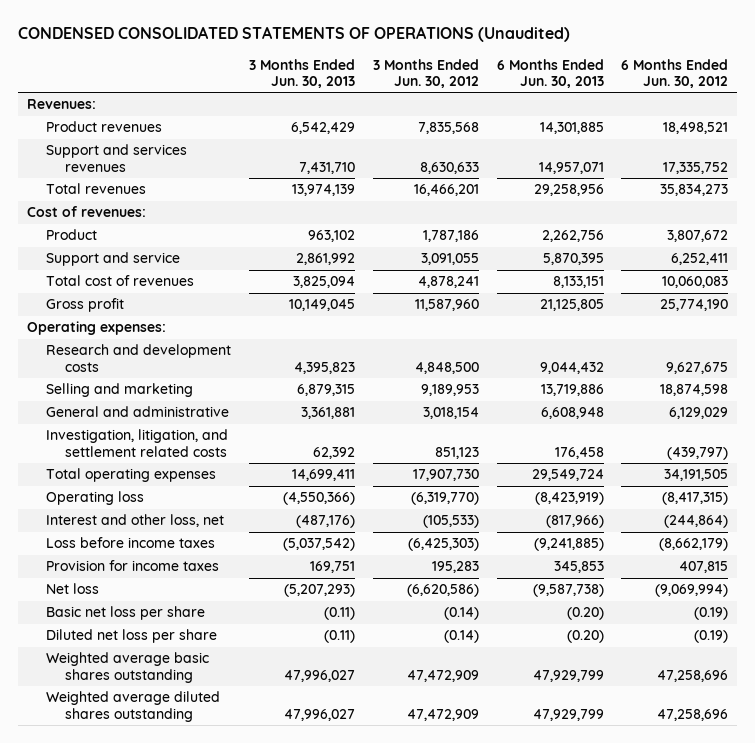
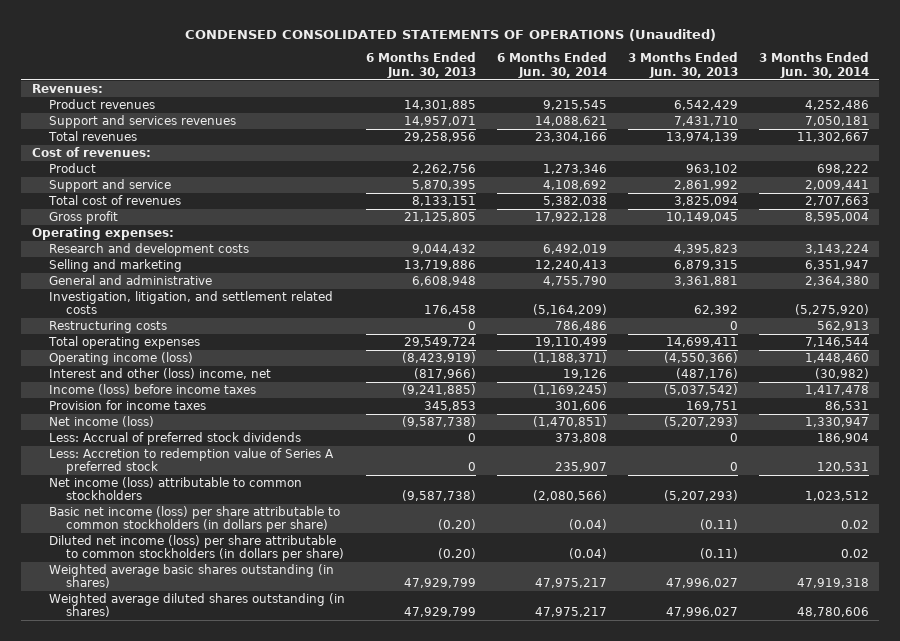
- | 3 Months Ended Jun. 30, 2013 | 3 Months Ended Jun. 30, 2012 | 6 Months Ended Jun. 30, 2013 | 6 Months Ended Jun. 30, 2012
+ | 6 Months Ended Jun. 30, 2013 | 6 Months Ended Jun. 30, 2014 | 3 Months Ended Jun. 30, 2013 | 3 Months Ended Jun. 30, 2014
+ Restructuring costs | 0 | 786,486 | 0 | 562,913
- Operating loss | (4,550,366) | (6,319,770) | (8,423,919) | (8,417,315)
- Interest and other loss, net | (487,176) | (105,533) | (817,966) | (244,864)
- Loss before income taxes | (5,037,542) | (6,425,303) | (9,241,885) | (8,662,179)
+ Operating income (loss) | (8,423,919) | (1,188,371) | (4,550,366) | 1,448,460
+ Interest and other (loss) income, net | (817,966) | 19,126 | (487,176) | (30,982)
+ Income (loss) before income taxes | (9,241,885) | (1,169,245) | (5,037,542) | 1,417,478
- Net loss | (5,207,293) | (6,620,586) | (9,587,738) | (9,069,994)
- Basic net loss per share | (0.11) | (0.14) | (0.20) | (0.19)
- Diluted net loss per share | (0.11) | (0.14) | (0.20) | (0.19)
- Weighted average basic shares outstanding | 47,996,027 | 47,472,909 | 47,929,799 | 47,258,696
- Weighted average diluted shares outstanding | 47,996,027 | 47,472,909 | 47,929,799 | 47,258,696
+ Net income (loss) | (9,587,738) | (1,470,851) | (5,207,293) | 1,330,947
+ Less: Accrual of preferred stock dividends | 0 | 373,808 | 0 | 186,904
+ Less: Accretion to redemption value of Series A preferred stock | 0 | 235,907 | 0 | 120,531
+ Net income (loss) attributable to common stockholders | (9,587,738) | (2,080,566) | (5,207,293) | 1,023,512
+ Basic net income (loss) per share attributable to common stockholders (in dollars per share) | (0.20) | (0.04) | (0.11) | 0.02
+ Diluted net income (loss) per share attributable to common stockholders (in dollars per share) | (0.20) | (0.04) | (0.11) | 0.02
+ Weighted average basic shares outstanding (in shares) | 47,929,799 | 47,975,217 | 47,996,027 | 47,919,318
+ Weighted average diluted shares outstanding (in shares) | 47,929,799 | 47,975,217 | 47,996,027 | 48,780,606

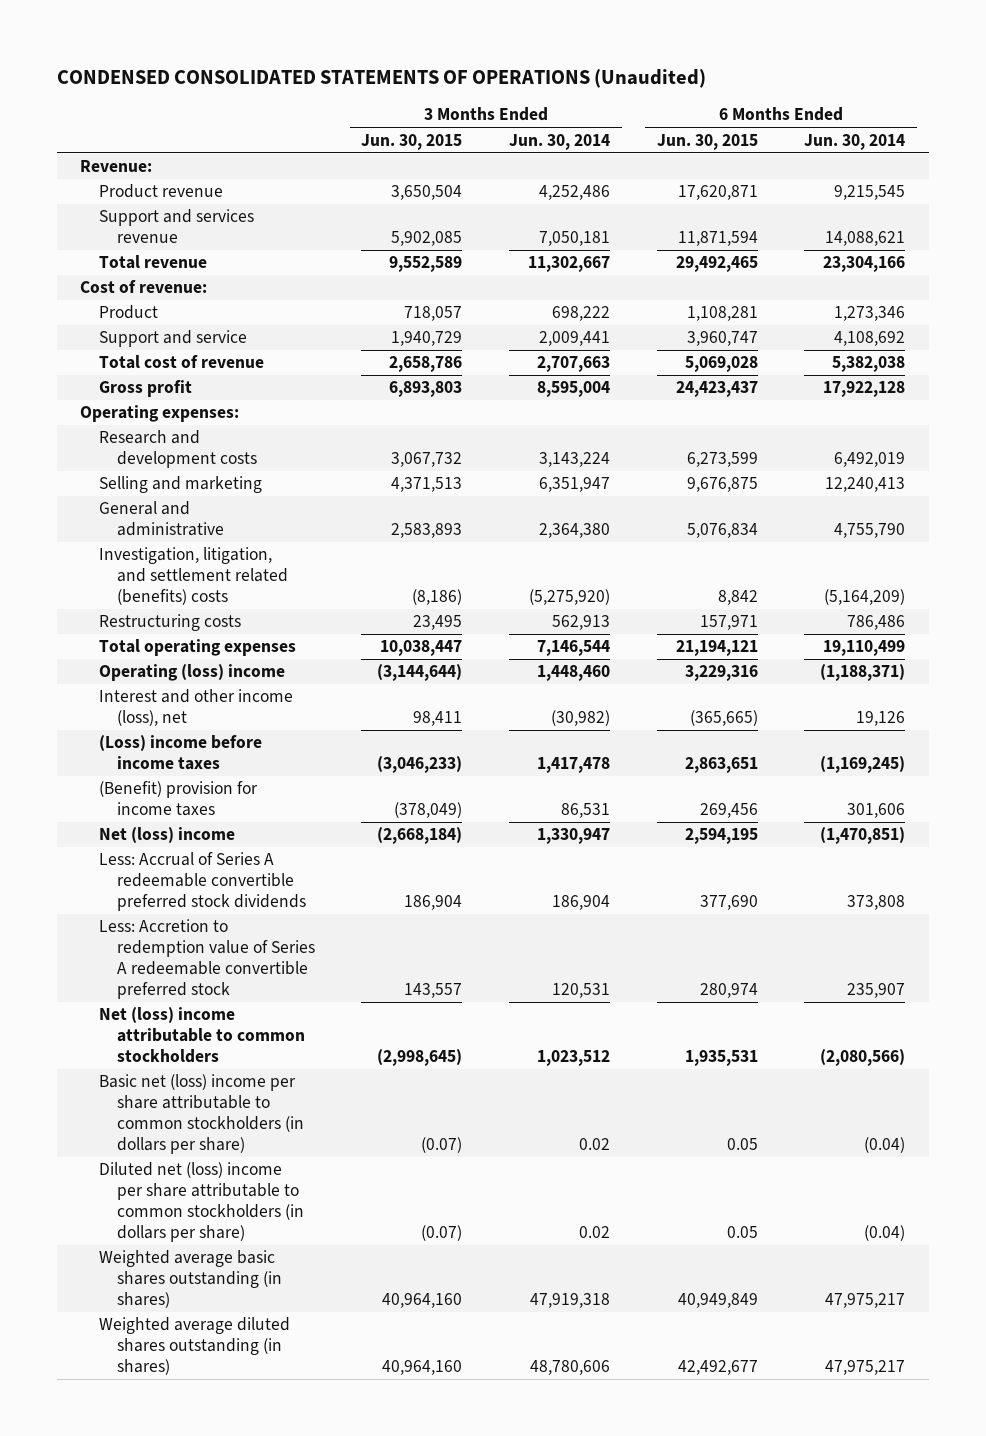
- | 6 Months Ended Jun. 30, 2013 | 6 Months Ended Jun. 30, 2014 | 3 Months Ended Jun. 30, 2013 | 3 Months Ended Jun. 30, 2014
+ | 3 Months Ended Jun. 30, 2015 | 3 Months Ended Jun. 30, 2014 | 6 Months Ended Jun. 30, 2015 | 6 Months Ended Jun. 30, 2014
- Revenues:
- Product revenues | 14,301,885 | 9,215,545 | 6,542,429 | 4,252,486
- Support and services revenues | 14,957,071 | 14,088,621 | 7,431,710 | 7,050,181
- Total revenues | 29,258,956 | 23,304,166 | 13,974,139 | 11,302,667
- Cost of revenues:
+ Revenue:
+ Product revenue | 3,650,504 | 4,252,486 | 17,620,871 | 9,215,545
+ Support and services revenue | 5,902,085 | 7,050,181 | 11,871,594 | 14,088,621
+ Total revenue | 9,552,589 | 11,302,667 | 29,492,465 | 23,304,166
+ Cost of revenue:
- Total cost of revenues | 8,133,151 | 5,382,038 | 3,825,094 | 2,707,663
+ Total cost of revenue | 2,658,786 | 2,707,663 | 5,069,028 | 5,382,038
- Investigation, litigation, and settlement related costs | 176,458 | (5,164,209) | 62,392 | (5,275,920)
+ Investigation, litigation, and settlement related (benefits) costs | (8,186) | (5,275,920) | 8,842 | (5,164,209)
- Operating income (loss) | (8,423,919) | (1,188,371) | (4,550,366) | 1,448,460
- Interest and other (loss) income, net | (817,966) | 19,126 | (487,176) | (30,982)
- Income (loss) before income taxes | (9,241,885) | (1,169,245) | (5,037,542) | 1,417,478
- Provision for income taxes | 345,853 | 301,606 | 169,751 | 86,531
- Net income (loss) | (9,587,738) | (1,470,851) | (5,207,293) | 1,330,947
- Less: Accrual of preferred stock dividends | 0 | 373,808 | 0 | 186,904
- Less: Accretion to redemption value of Series A preferred stock | 0 | 235,907 | 0 | 120,531
- Net income (loss) attributable to common stockholders | (9,587,738) | (2,080,566) | (5,207,293) | 1,023,512
- Basic net income (loss) per share attributable to common stockholders (in dollars per share) | (0.20) | (0.04) | (0.11) | 0.02
- Diluted net income (loss) per share attributable to common stockholders (in dollars per share) | (0.20) | (0.04) | (0.11) | 0.02
+ Operating (loss) income | (3,144,644) | 1,448,460 | 3,229,316 | (1,188,371)
+ Interest and other income (loss), net | 98,411 | (30,982) | (365,665) | 19,126
+ (Loss) income before income taxes | (3,046,233) | 1,417,478 | 2,863,651 | (1,169,245)
+ (Benefit) provision for income taxes | (378,049) | 86,531 | 269,456 | 301,606
+ Net (loss) income | (2,668,184) | 1,330,947 | 2,594,195 | (1,470,851)
+ Less: Accrual of Series A redeemable convertible preferred stock dividends | 186,904 | 186,904 | 377,690 | 373,808
+ Less: Accretion to redemption value of Series A redeemable convertible preferred stock | 143,557 | 120,531 | 280,974 | 235,907
+ Net (loss) income attributable to common stockholders | (2,998,645) | 1,023,512 | 1,935,531 | (2,080,566)
+ Basic net (loss) income per share attributable to common stockholders (in dollars per share) | (0.07) | 0.02 | 0.05 | (0.04)
+ Diluted net (loss) income per share attributable to common stockholders (in dollars per share) | (0.07) | 0.02 | 0.05 | (0.04)

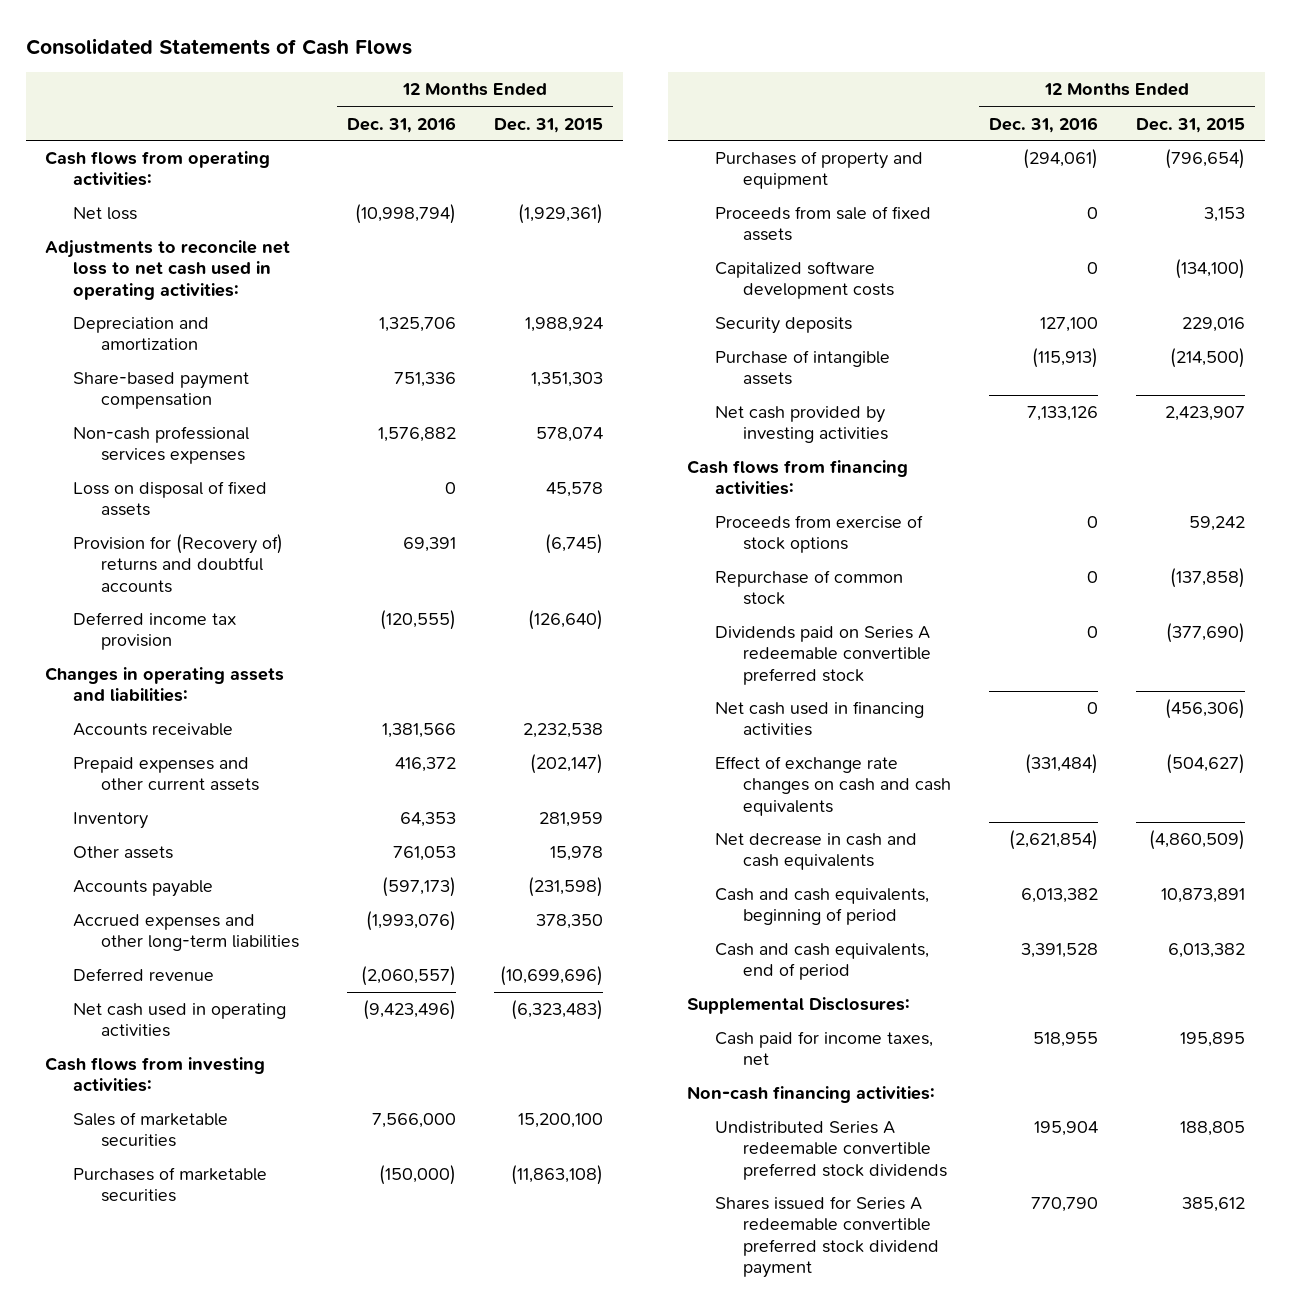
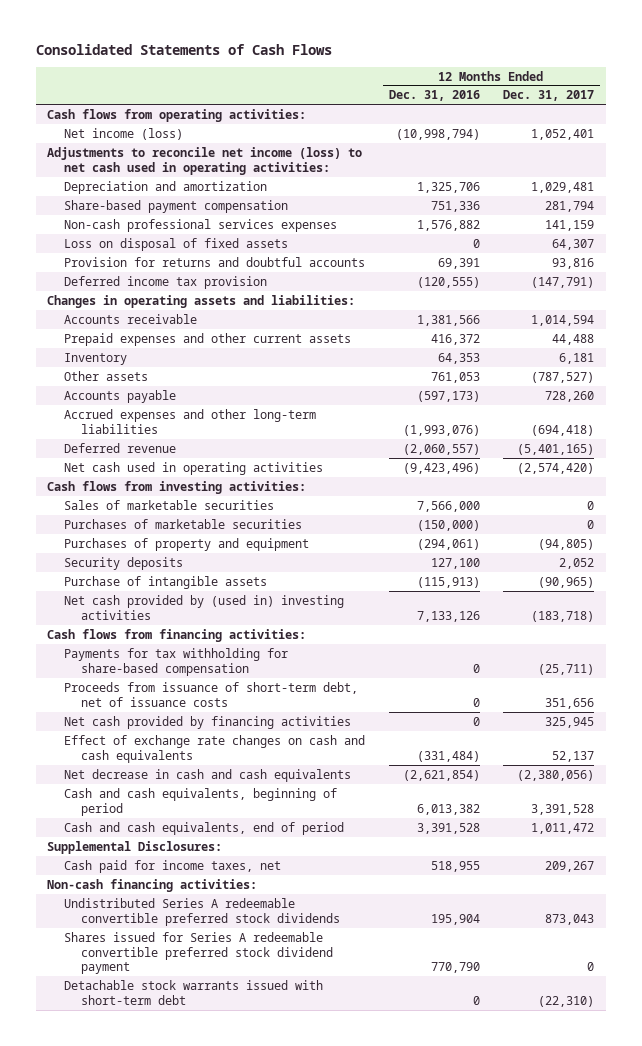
- | 12 Months Ended Dec. 31, 2016 | 12 Months Ended Dec. 31, 2015
+ | 12 Months Ended Dec. 31, 2016 | 12 Months Ended Dec. 31, 2017
- Net loss | (10,998,794) | (1,929,361)
- Adjustments to reconcile net loss to net cash used in operating activities:
+ Net income (loss) | (10,998,794) | 1,052,401
+ Adjustments to reconcile net income (loss) to net cash used in operating activities:
- Provision for (Recovery of) returns and doubtful accounts | 69,391 | (6,745)
+ Provision for returns and doubtful accounts | 69,391 | 93,816
- Proceeds from sale of fixed assets | 0 | 3,153
- Capitalized software development costs | 0 | (134,100)
- Net cash provided by investing activities | 7,133,126 | 2,423,907
+ Net cash provided by (used in) investing activities | 7,133,126 | (183,718)
- Proceeds from exercise of stock options | 0 | 59,242
- Repurchase of common stock | 0 | (137,858)
- Dividends paid on Series A redeemable convertible preferred stock | 0 | (377,690)
- Net cash used in financing activities | 0 | (456,306)
+ Payments for tax withholding for share-based compensation | 0 | (25,711)
+ Proceeds from issuance of short-term debt, net of issuance costs | 0 | 351,656
+ Net cash provided by financing activities | 0 | 325,945
+ Detachable stock warrants issued with short-term debt | 0 | (22,310)

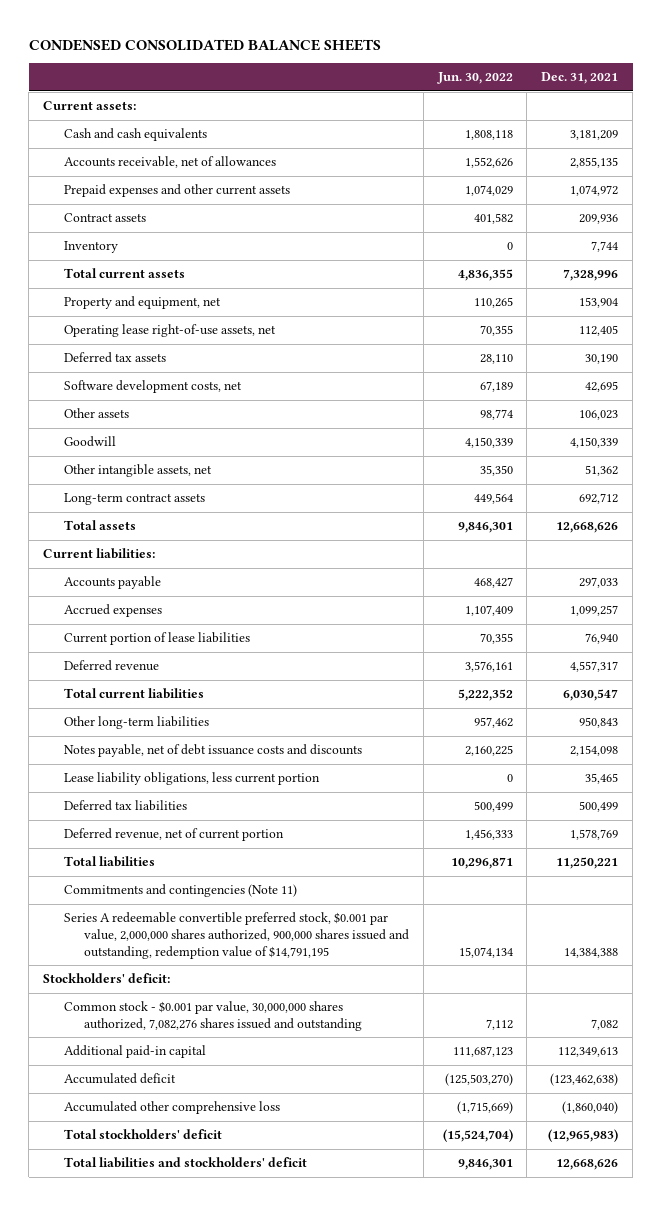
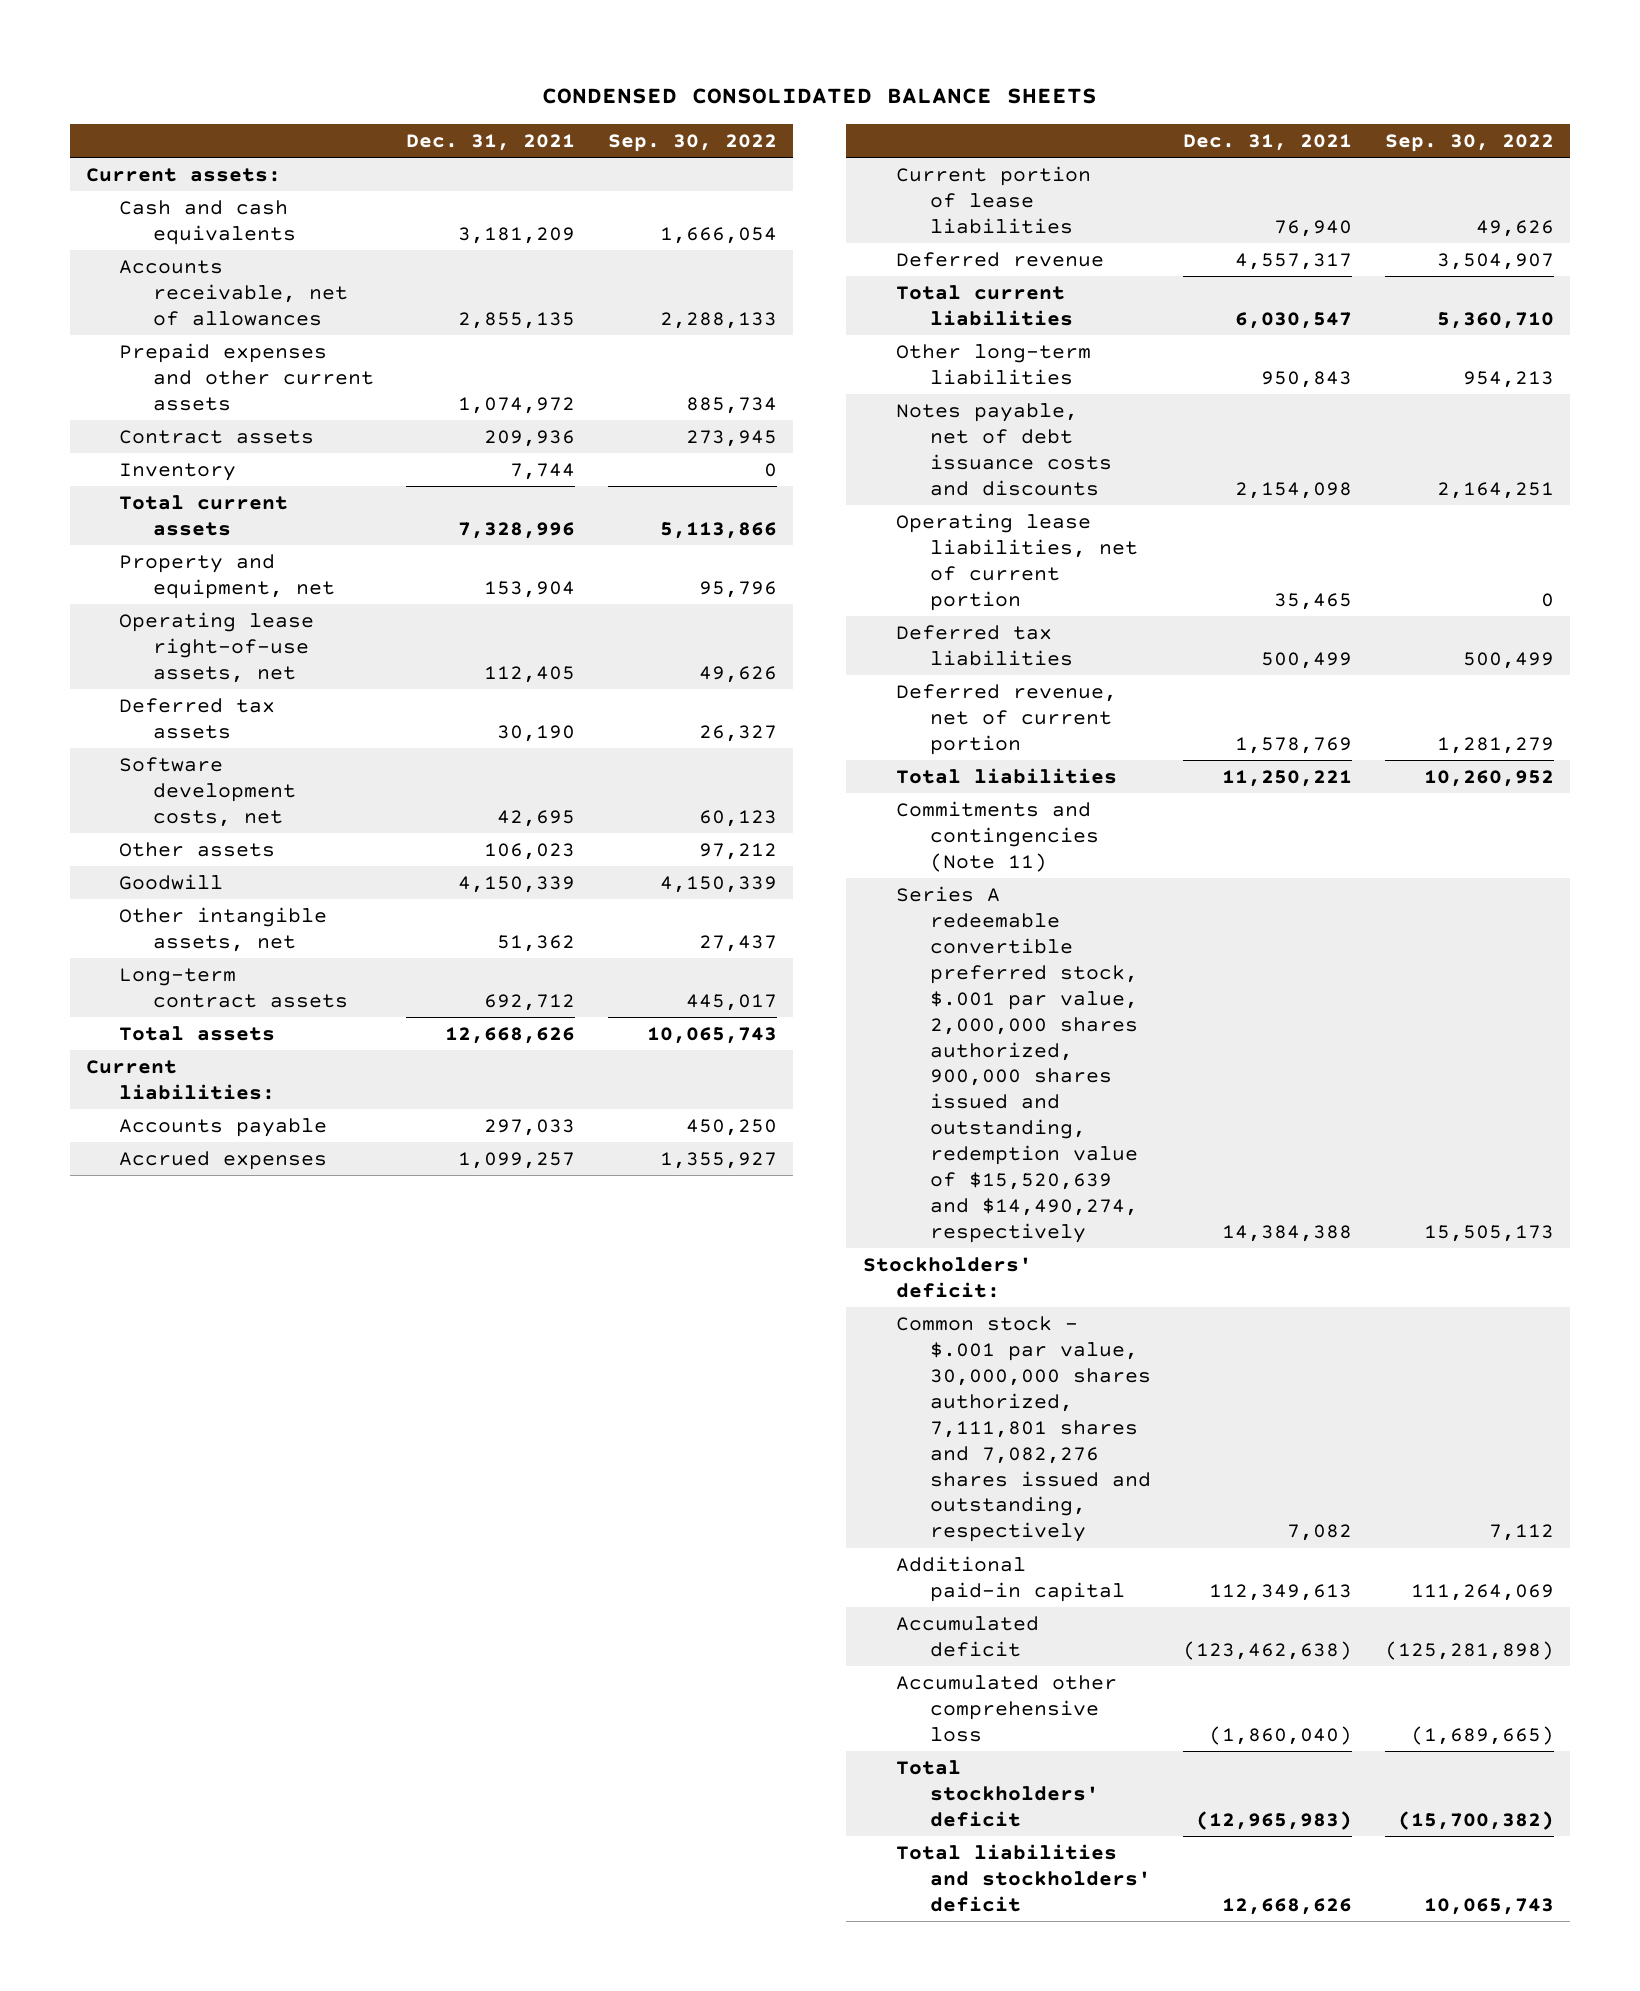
- | Jun. 30, 2022 | Dec. 31, 2021
+ | Dec. 31, 2021 | Sep. 30, 2022
- Lease liability obligations, less current portion | 0 | 35,465
+ Operating lease liabilities, net of current portion | 35,465 | 0
- Series A redeemable convertible preferred stock, $0.001 par value, 2,000,000 shares authorized, 900,000 shares issued and outstanding, redemption value of $14,791,195 | 15,074,134 | 14,384,388
+ Series A redeemable convertible preferred stock, $.001 par value, 2,000,000 shares authorized, 900,000 shares issued and outstanding, redemption value of $15,520,639 and $14,490,274, respectively | 14,384,388 | 15,505,173
- Common stock - $0.001 par value, 30,000,000 shares authorized, 7,082,276 shares issued and outstanding | 7,112 | 7,082
+ Common stock - $.001 par value, 30,000,000 shares authorized, 7,111,801 shares and 7,082,276 shares issued and outstanding, respectively | 7,082 | 7,112

